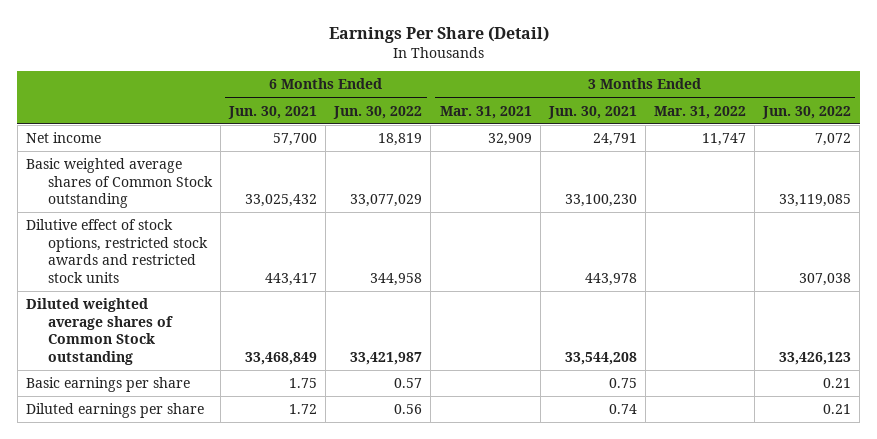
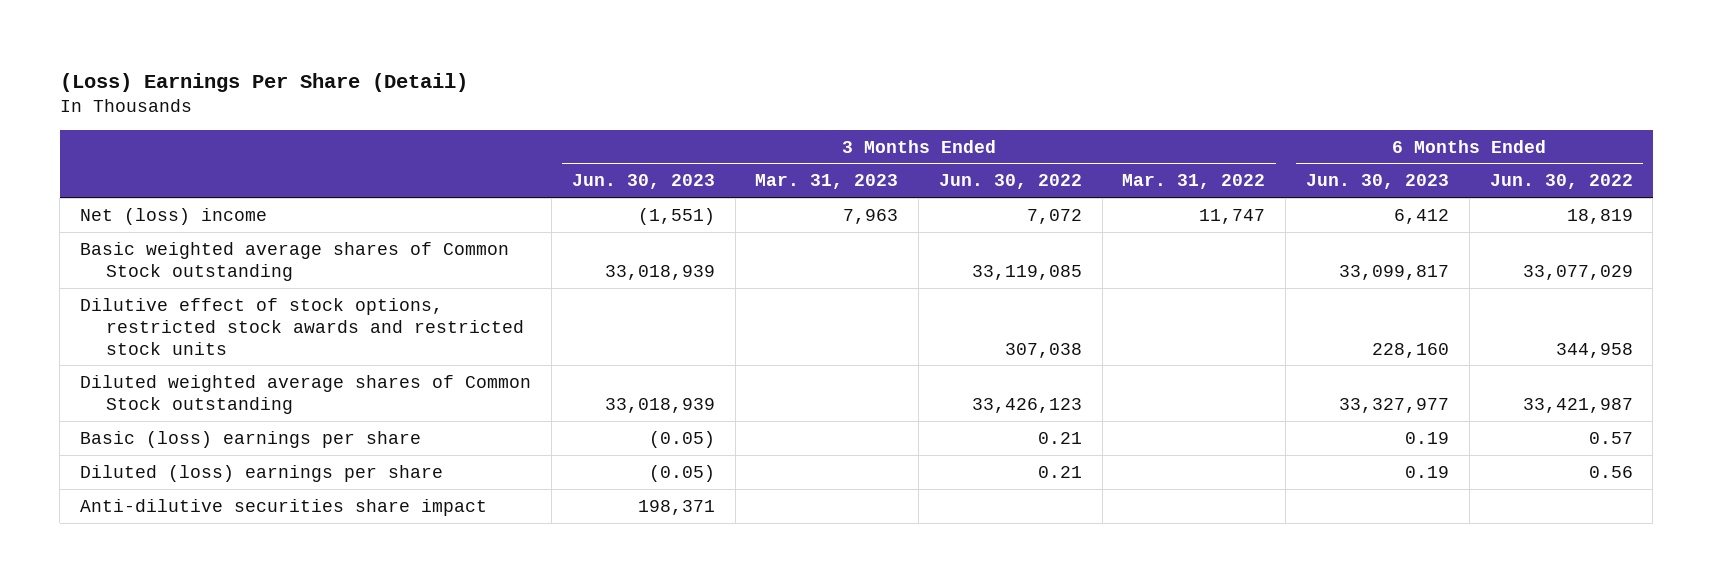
- Earnings Per Share (Detail)
+ (Loss) Earnings Per Share (Detail)
- | 6 Months Ended Jun. 30, 2021 | 6 Months Ended Jun. 30, 2022 | 3 Months Ended Mar. 31, 2021 | 3 Months Ended Jun. 30, 2021 | 3 Months Ended Mar. 31, 2022 | 3 Months Ended Jun. 30, 2022
+ | 3 Months Ended Jun. 30, 2023 | 3 Months Ended Mar. 31, 2023 | 3 Months Ended Jun. 30, 2022 | 3 Months Ended Mar. 31, 2022 | 6 Months Ended Jun. 30, 2023 | 6 Months Ended Jun. 30, 2022
- Net income | 57,700 | 18,819 | 32,909 | 24,791 | 11,747 | 7,072
+ Net (loss) income | (1,551) | 7,963 | 7,072 | 11,747 | 6,412 | 18,819
- Basic earnings per share | 1.75 | 0.57 | | 0.75 | | 0.21
- Diluted earnings per share | 1.72 | 0.56 | | 0.74 | | 0.21
+ Basic (loss) earnings per share | (0.05) | | 0.21 | | 0.19 | 0.57
+ Diluted (loss) earnings per share | (0.05) | | 0.21 | | 0.19 | 0.56
+ Anti-dilutive securities share impact | 198,371 | | | | |

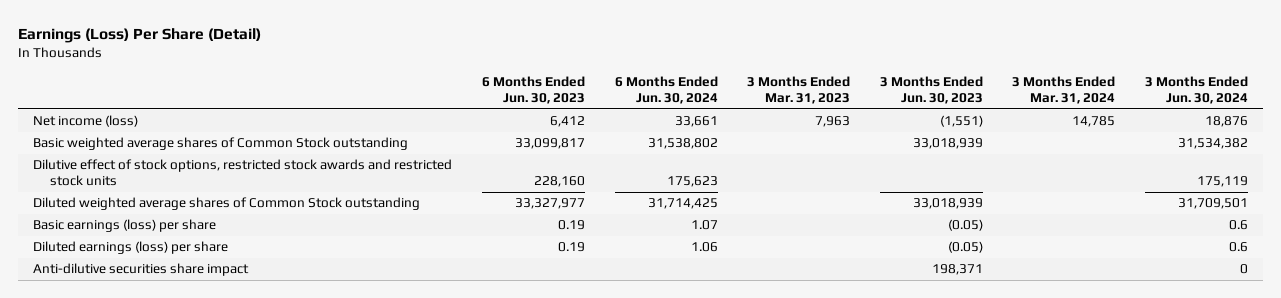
- (Loss) Earnings Per Share (Detail)
+ Earnings (Loss) Per Share (Detail)
- | 3 Months Ended Jun. 30, 2023 | 3 Months Ended Mar. 31, 2023 | 3 Months Ended Jun. 30, 2022 | 3 Months Ended Mar. 31, 2022 | 6 Months Ended Jun. 30, 2023 | 6 Months Ended Jun. 30, 2022
+ | 6 Months Ended Jun. 30, 2023 | 6 Months Ended Jun. 30, 2024 | 3 Months Ended Mar. 31, 2023 | 3 Months Ended Jun. 30, 2023 | 3 Months Ended Mar. 31, 2024 | 3 Months Ended Jun. 30, 2024
- Net (loss) income | (1,551) | 7,963 | 7,072 | 11,747 | 6,412 | 18,819
+ Net income (loss) | 6,412 | 33,661 | 7,963 | (1,551) | 14,785 | 18,876
- Basic (loss) earnings per share | (0.05) | | 0.21 | | 0.19 | 0.57
- Diluted (loss) earnings per share | (0.05) | | 0.21 | | 0.19 | 0.56
+ Basic earnings (loss) per share | 0.19 | 1.07 | | (0.05) | | 0.6
+ Diluted earnings (loss) per share | 0.19 | 1.06 | | (0.05) | | 0.6

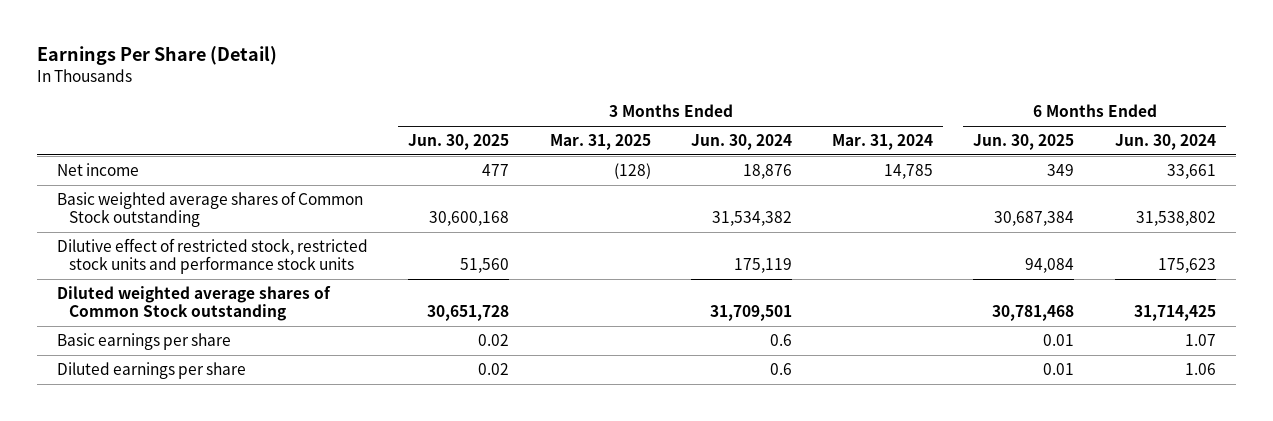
- Earnings (Loss) Per Share (Detail)
+ Earnings Per Share (Detail)
- | 6 Months Ended Jun. 30, 2023 | 6 Months Ended Jun. 30, 2024 | 3 Months Ended Mar. 31, 2023 | 3 Months Ended Jun. 30, 2023 | 3 Months Ended Mar. 31, 2024 | 3 Months Ended Jun. 30, 2024
+ | 3 Months Ended Jun. 30, 2025 | 3 Months Ended Mar. 31, 2025 | 3 Months Ended Jun. 30, 2024 | 3 Months Ended Mar. 31, 2024 | 6 Months Ended Jun. 30, 2025 | 6 Months Ended Jun. 30, 2024
- Net income (loss) | 6,412 | 33,661 | 7,963 | (1,551) | 14,785 | 18,876
+ Net income | 477 | (128) | 18,876 | 14,785 | 349 | 33,661
- Dilutive effect of stock options, restricted stock awards and restricted stock units | 228,160 | 175,623 | | | | 175,119
+ Dilutive effect of restricted stock, restricted stock units and performance stock units | 51,560 | | 175,119 | | 94,084 | 175,623
- Basic earnings (loss) per share | 0.19 | 1.07 | | (0.05) | | 0.6
- Diluted earnings (loss) per share | 0.19 | 1.06 | | (0.05) | | 0.6
- Anti-dilutive securities share impact | | | | 198,371 | | 0
+ Basic earnings per share | 0.02 | | 0.6 | | 0.01 | 1.07
+ Diluted earnings per share | 0.02 | | 0.6 | | 0.01 | 1.06

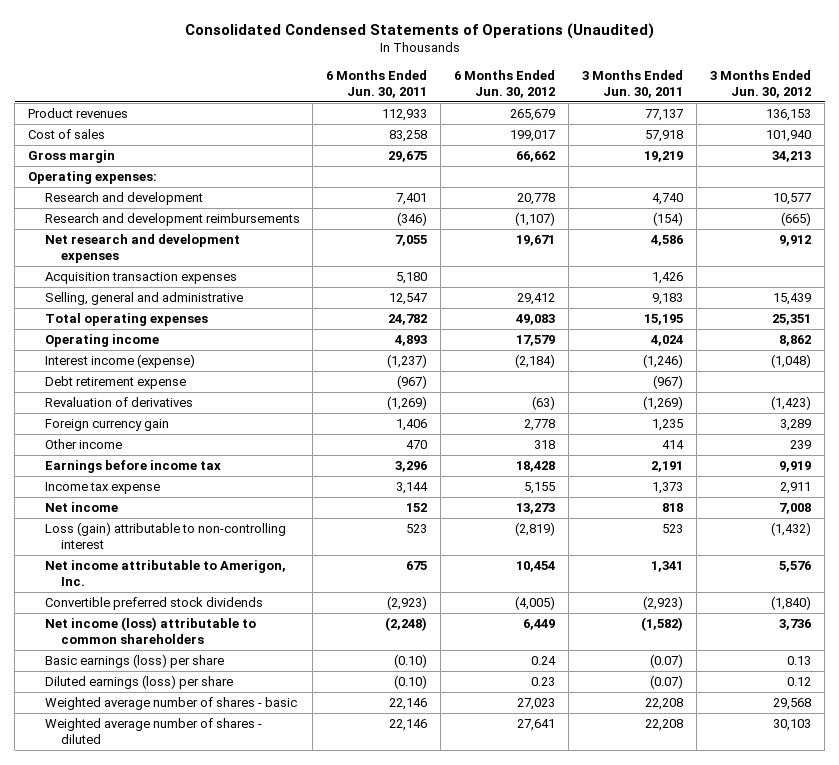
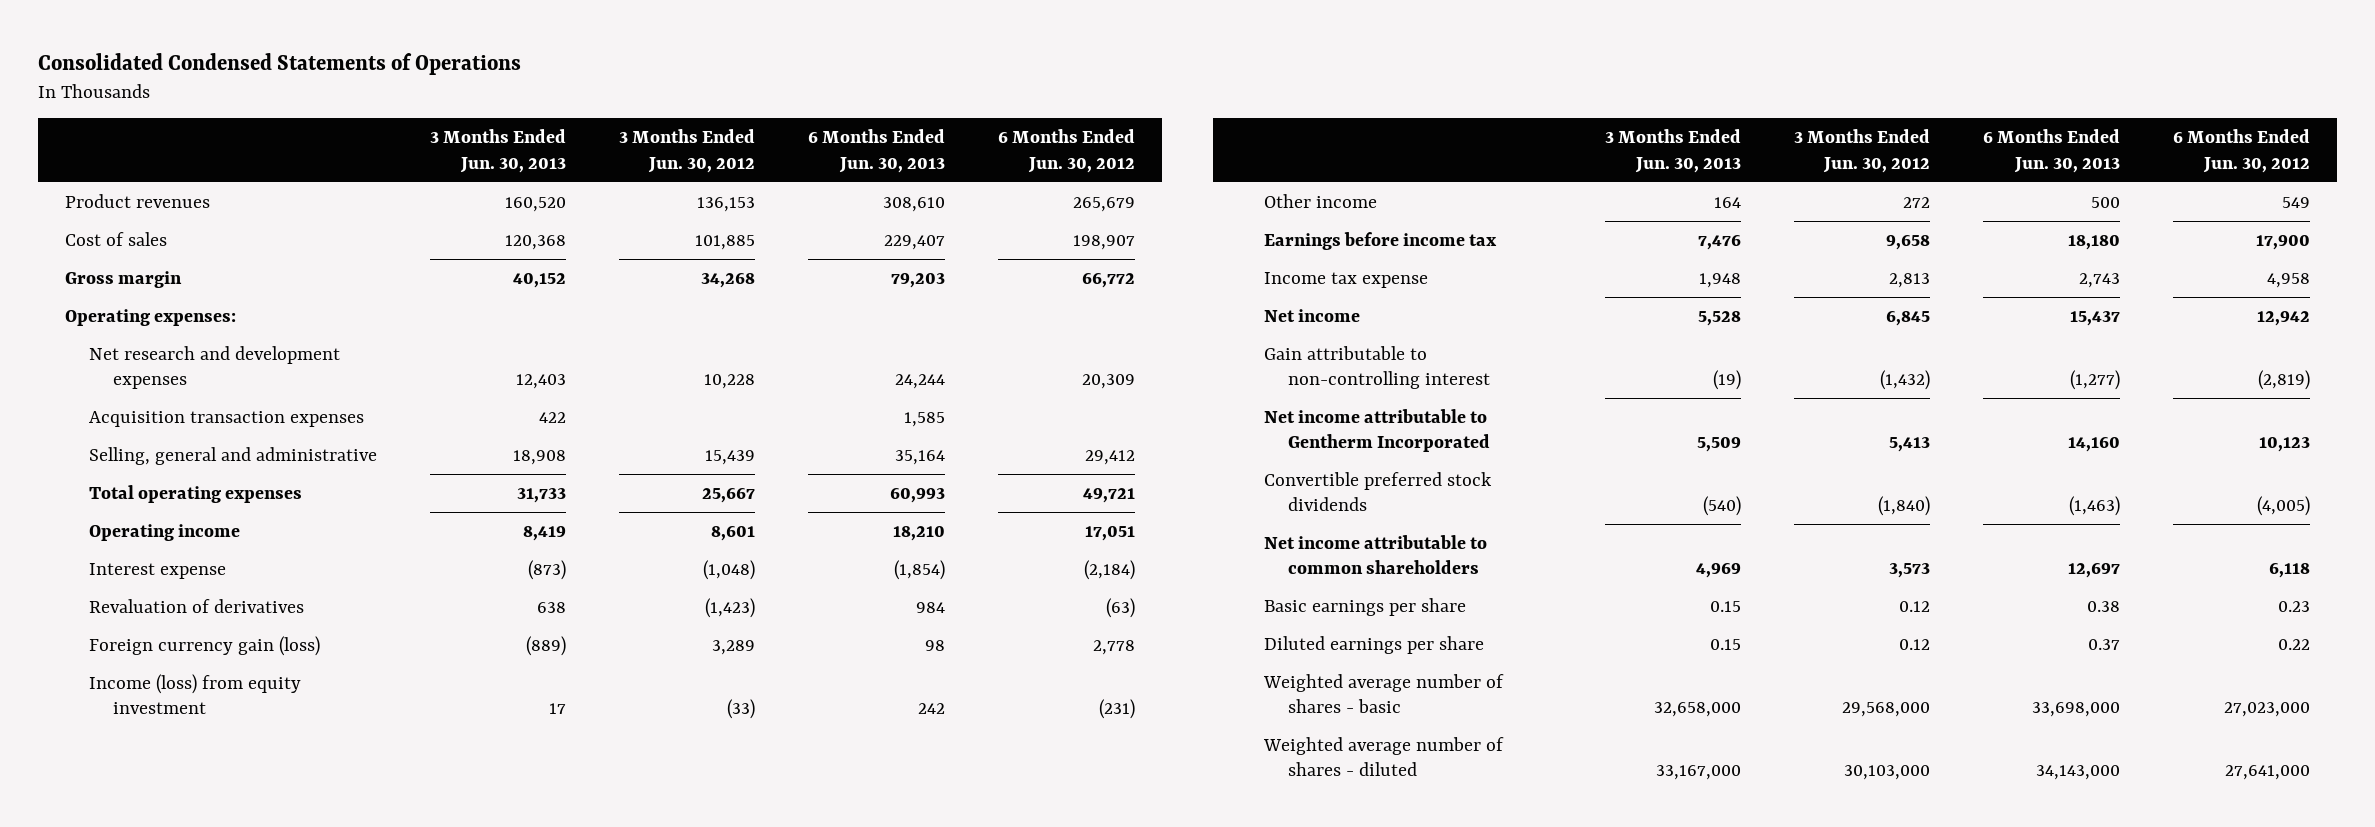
- Consolidated Condensed Statements of Operations (Unaudited)
+ Consolidated Condensed Statements of Operations
- | 6 Months Ended Jun. 30, 2011 | 6 Months Ended Jun. 30, 2012 | 3 Months Ended Jun. 30, 2011 | 3 Months Ended Jun. 30, 2012
+ | 3 Months Ended Jun. 30, 2013 | 3 Months Ended Jun. 30, 2012 | 6 Months Ended Jun. 30, 2013 | 6 Months Ended Jun. 30, 2012
- Cost of sales | 83,258 | 199,017 | 57,918 | 101,940
- Gross margin | 29,675 | 66,662 | 19,219 | 34,213
+ Cost of sales | 120,368 | 101,885 | 229,407 | 198,907
+ Gross margin | 40,152 | 34,268 | 79,203 | 66,772
- Research and development | 7,401 | 20,778 | 4,740 | 10,577
- Research and development reimbursements | (346) | (1,107) | (154) | (665)
- Net research and development expenses | 7,055 | 19,671 | 4,586 | 9,912
+ Net research and development expenses | 12,403 | 10,228 | 24,244 | 20,309
- Total operating expenses | 24,782 | 49,083 | 15,195 | 25,351
- Operating income | 4,893 | 17,579 | 4,024 | 8,862
- Interest income (expense) | (1,237) | (2,184) | (1,246) | (1,048)
- Debt retirement expense | (967) | | (967) |
+ Total operating expenses | 31,733 | 25,667 | 60,993 | 49,721
+ Operating income | 8,419 | 8,601 | 18,210 | 17,051
+ Interest expense | (873) | (1,048) | (1,854) | (2,184)
- Foreign currency gain | 1,406 | 2,778 | 1,235 | 3,289
- Other income | 470 | 318 | 414 | 239
- Earnings before income tax | 3,296 | 18,428 | 2,191 | 9,919
- Income tax expense | 3,144 | 5,155 | 1,373 | 2,911
- Net income | 152 | 13,273 | 818 | 7,008
- Loss (gain) attributable to non-controlling interest | 523 | (2,819) | 523 | (1,432)
- Net income attributable to Amerigon, Inc. | 675 | 10,454 | 1,341 | 5,576
+ Foreign currency gain (loss) | (889) | 3,289 | 98 | 2,778
+ Income (loss) from equity investment | 17 | (33) | 242 | (231)
+ Other income | 164 | 272 | 500 | 549
+ Earnings before income tax | 7,476 | 9,658 | 18,180 | 17,900
+ Income tax expense | 1,948 | 2,813 | 2,743 | 4,958
+ Net income | 5,528 | 6,845 | 15,437 | 12,942
+ Gain attributable to non-controlling interest | (19) | (1,432) | (1,277) | (2,819)
+ Net income attributable to Gentherm Incorporated | 5,509 | 5,413 | 14,160 | 10,123
- Net income (loss) attributable to common shareholders | (2,248) | 6,449 | (1,582) | 3,736
- Basic earnings (loss) per share | (0.10) | 0.24 | (0.07) | 0.13
- Diluted earnings (loss) per share | (0.10) | 0.23 | (0.07) | 0.12
- Weighted average number of shares - basic | 22,146 | 27,023 | 22,208 | 29,568
- Weighted average number of shares - diluted | 22,146 | 27,641 | 22,208 | 30,103
+ Net income attributable to common shareholders | 4,969 | 3,573 | 12,697 | 6,118
+ Basic earnings per share | 0.15 | 0.12 | 0.38 | 0.23
+ Diluted earnings per share | 0.15 | 0.12 | 0.37 | 0.22
+ Weighted average number of shares - basic | 32,658,000 | 29,568,000 | 33,698,000 | 27,023,000
+ Weighted average number of shares - diluted | 33,167,000 | 30,103,000 | 34,143,000 | 27,641,000

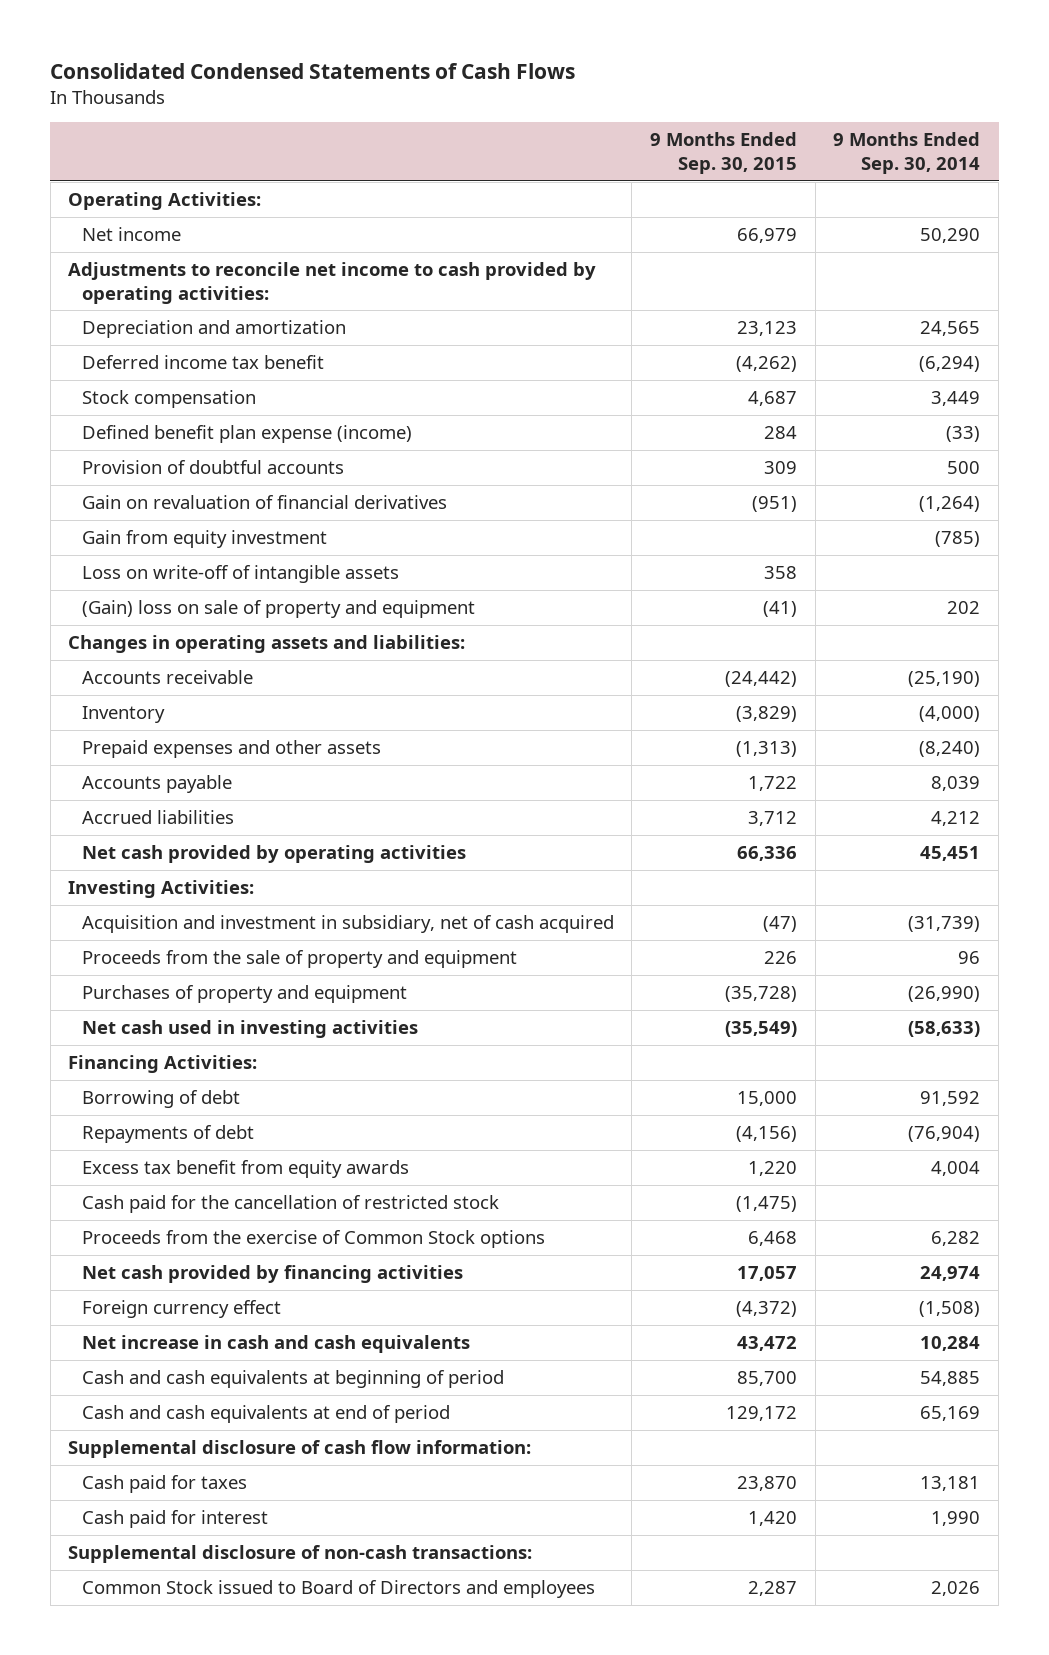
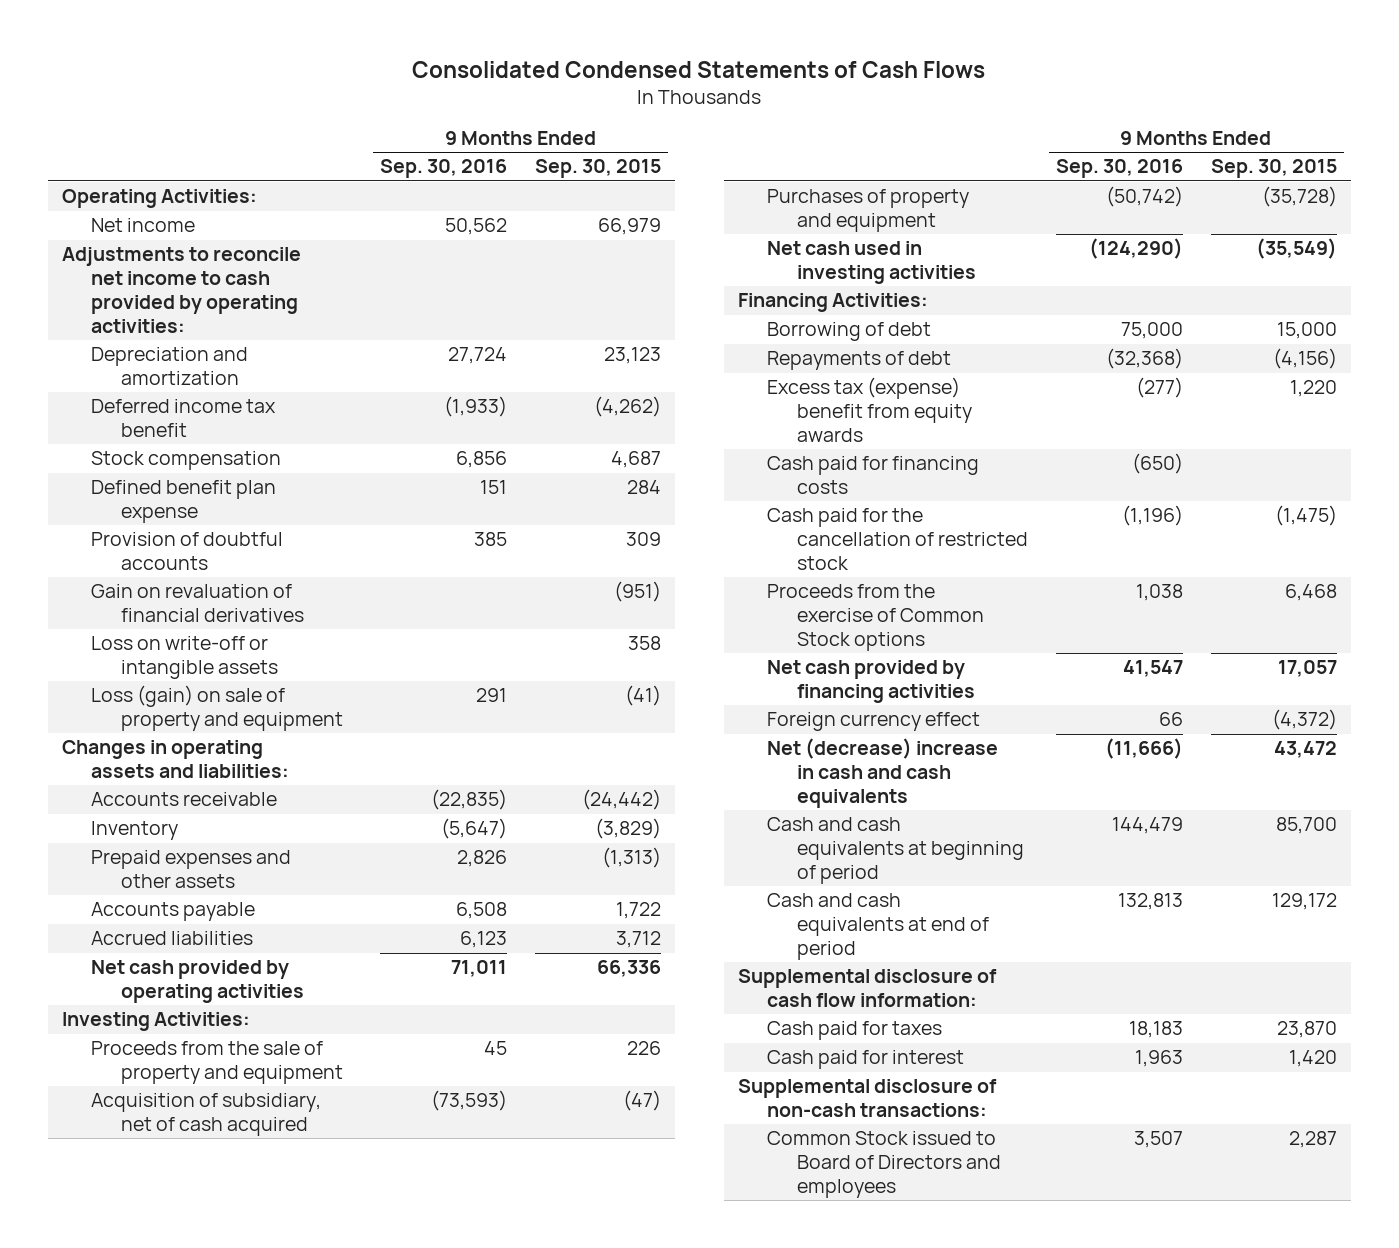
- | 9 Months Ended Sep. 30, 2015 | 9 Months Ended Sep. 30, 2014
+ | 9 Months Ended Sep. 30, 2016 | 9 Months Ended Sep. 30, 2015
- Defined benefit plan expense (income) | 284 | (33)
+ Defined benefit plan expense | 151 | 284
- Gain from equity investment | | (785)
- Loss on write-off of intangible assets | 358 |
- (Gain) loss on sale of property and equipment | (41) | 202
+ Loss on write-off or intangible assets | | 358
+ Loss (gain) on sale of property and equipment | 291 | (41)
- Acquisition and investment in subsidiary, net of cash acquired | (47) | (31,739)
+ Acquisition of subsidiary, net of cash acquired | (73,593) | (47)
- Excess tax benefit from equity awards | 1,220 | 4,004
+ Excess tax (expense) benefit from equity awards | (277) | 1,220
+ Cash paid for financing costs | (650) |
- Net increase in cash and cash equivalents | 43,472 | 10,284
+ Net (decrease) increase in cash and cash equivalents | (11,666) | 43,472

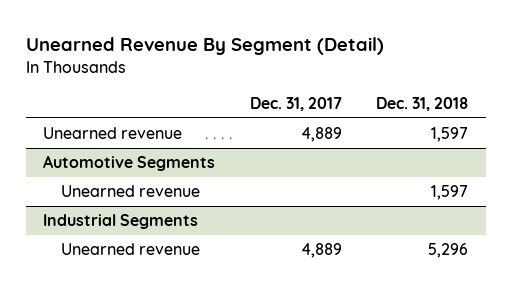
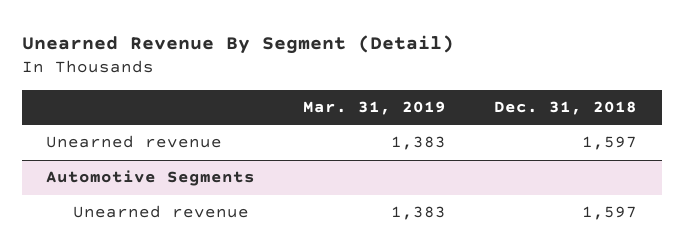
- | Dec. 31, 2017 | Dec. 31, 2018
+ | Mar. 31, 2019 | Dec. 31, 2018
- Industrial Segments
- Unearned revenue | 4,889 | 5,296

